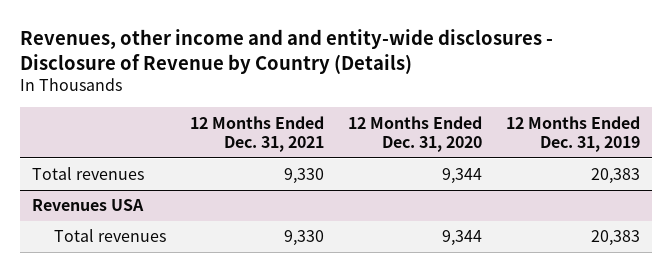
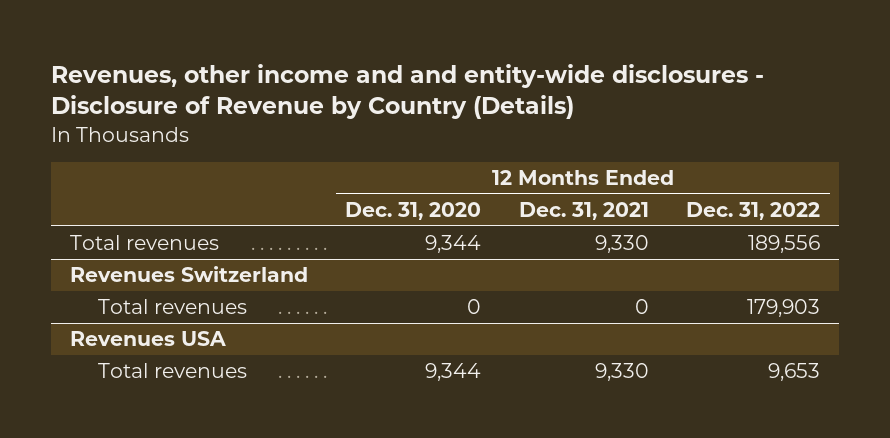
- | 12 Months Ended Dec. 31, 2021 | 12 Months Ended Dec. 31, 2020 | 12 Months Ended Dec. 31, 2019
+ | 12 Months Ended Dec. 31, 2020 | 12 Months Ended Dec. 31, 2021 | 12 Months Ended Dec. 31, 2022
+ Revenues Switzerland
+ Total revenues | 0 | 0 | 179,903

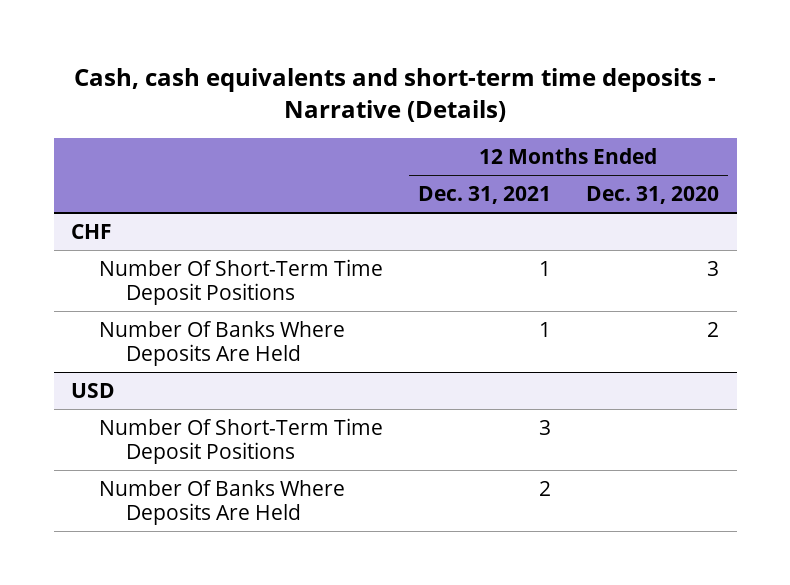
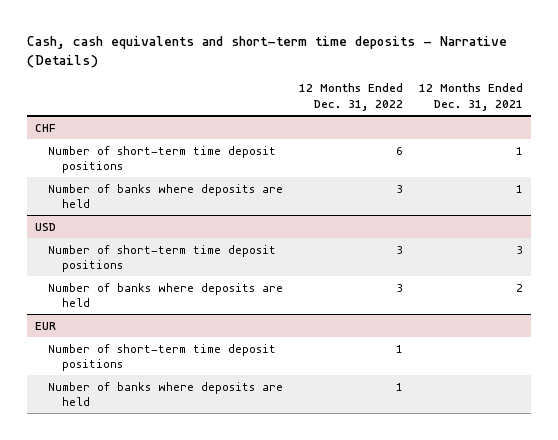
- | 12 Months Ended Dec. 31, 2021 | 12 Months Ended Dec. 31, 2020
+ | 12 Months Ended Dec. 31, 2022 | 12 Months Ended Dec. 31, 2021
@ CHF
- Number Of Short-Term Time Deposit Positions | 1 | 3
- Number Of Banks Where Deposits Are Held | 1 | 2
+ Number of short-term time deposit positions | 6 | 1
+ Number of banks where deposits are held | 3 | 1
@ USD
- Number Of Short-Term Time Deposit Positions | 3 |
- Number Of Banks Where Deposits Are Held | 2 |
+ Number of short-term time deposit positions | 3 | 3
+ Number of banks where deposits are held | 3 | 2
+ EUR
+ Number of short-term time deposit positions | 1 |
+ Number of banks where deposits are held | 1 |

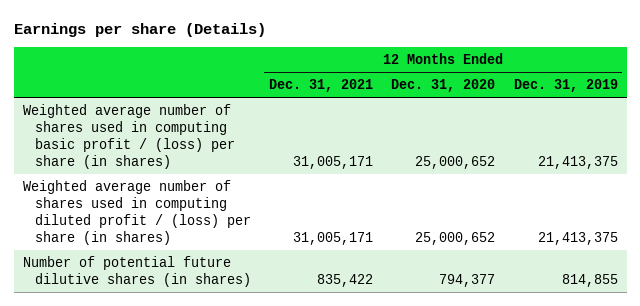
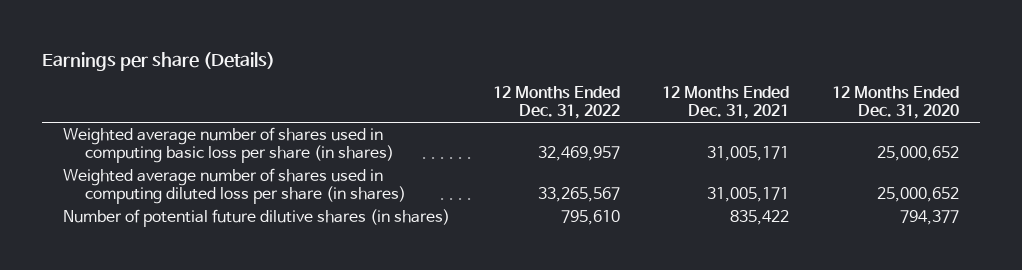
- | 12 Months Ended Dec. 31, 2021 | 12 Months Ended Dec. 31, 2020 | 12 Months Ended Dec. 31, 2019
+ | 12 Months Ended Dec. 31, 2022 | 12 Months Ended Dec. 31, 2021 | 12 Months Ended Dec. 31, 2020
- Weighted average number of shares used in computing basic profit / (loss) per share (in shares) | 31,005,171 | 25,000,652 | 21,413,375
- Weighted average number of shares used in computing diluted profit / (loss) per share (in shares) | 31,005,171 | 25,000,652 | 21,413,375
+ Weighted average number of shares used in computing basic loss per share (in shares) | 32,469,957 | 31,005,171 | 25,000,652
+ Weighted average number of shares used in computing diluted loss per share (in shares) | 33,265,567 | 31,005,171 | 25,000,652

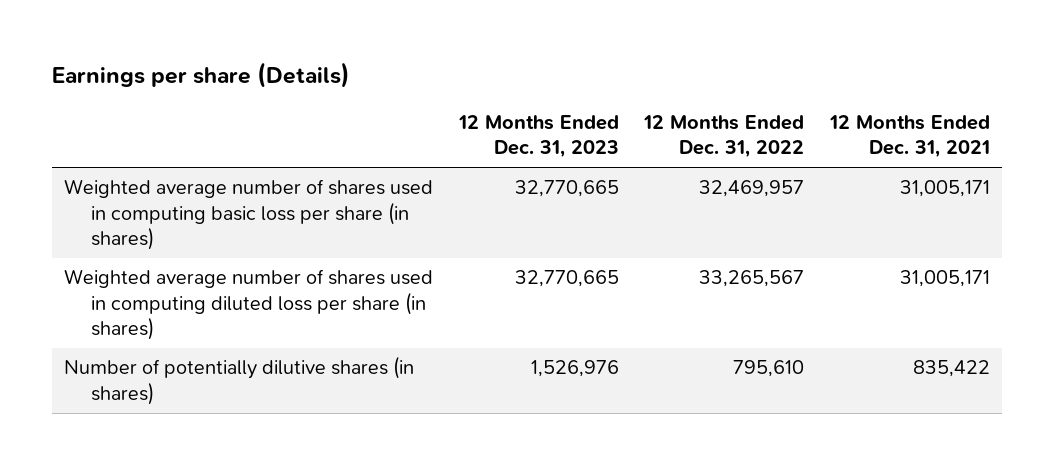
- | 12 Months Ended Dec. 31, 2022 | 12 Months Ended Dec. 31, 2021 | 12 Months Ended Dec. 31, 2020
+ | 12 Months Ended Dec. 31, 2023 | 12 Months Ended Dec. 31, 2022 | 12 Months Ended Dec. 31, 2021
- Number of potential future dilutive shares (in shares) | 795,610 | 835,422 | 794,377
+ Number of potentially dilutive shares (in shares) | 1,526,976 | 795,610 | 835,422

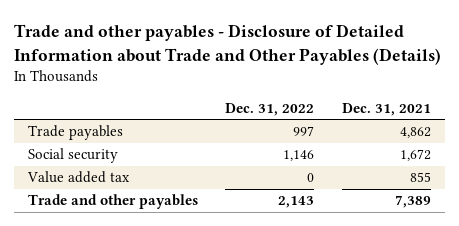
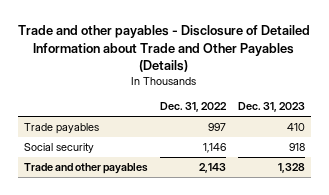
- | Dec. 31, 2022 | Dec. 31, 2021
+ | Dec. 31, 2022 | Dec. 31, 2023
- Value added tax | 0 | 855

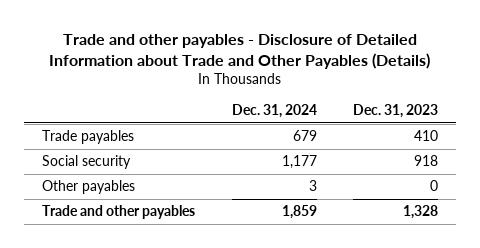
- | Dec. 31, 2022 | Dec. 31, 2023
+ | Dec. 31, 2024 | Dec. 31, 2023
+ Other payables | 3 | 0

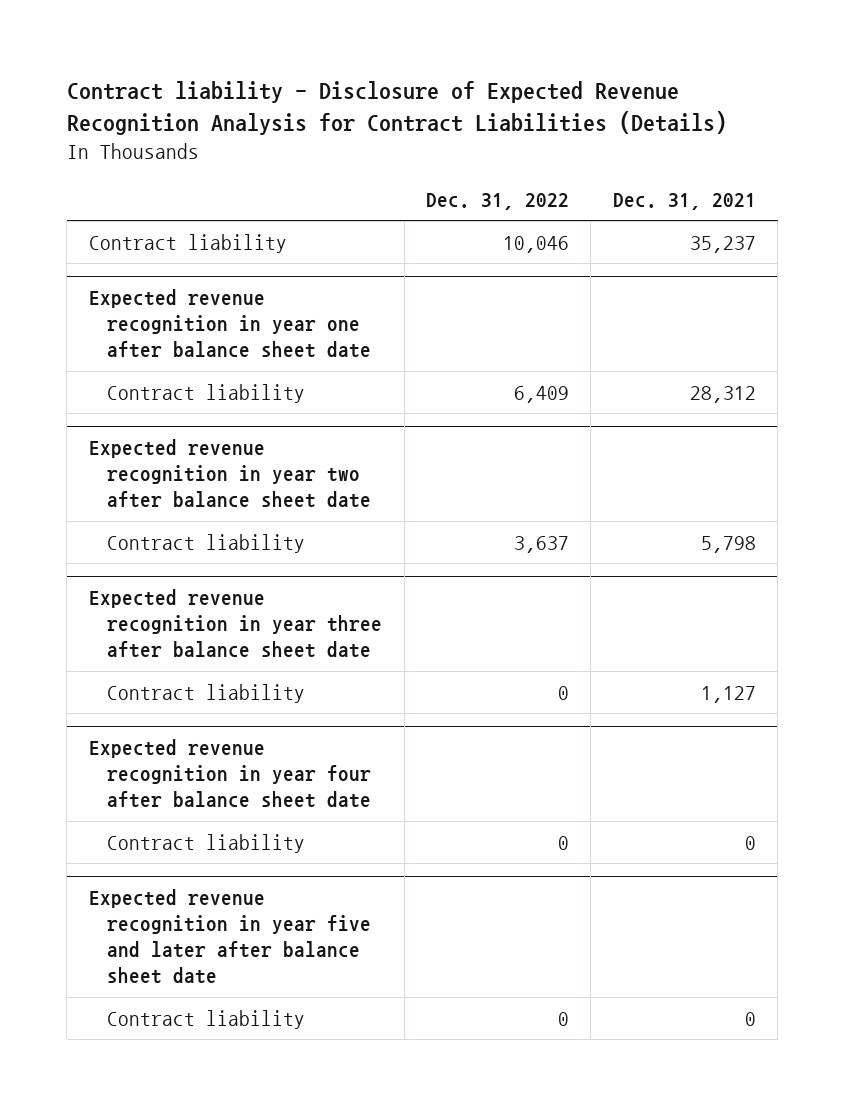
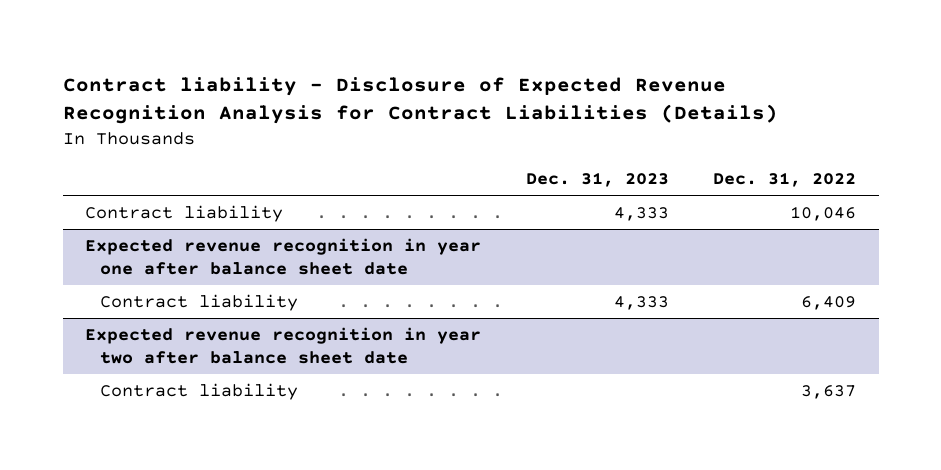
- | Dec. 31, 2022 | Dec. 31, 2021
+ | Dec. 31, 2023 | Dec. 31, 2022
- Expected revenue recognition in year three after balance sheet date
- Contract liability | 0 | 1,127
- Expected revenue recognition in year four after balance sheet date
- Contract liability | 0 | 0
- Expected revenue recognition in year five and later after balance sheet date
- Contract liability | 0 | 0

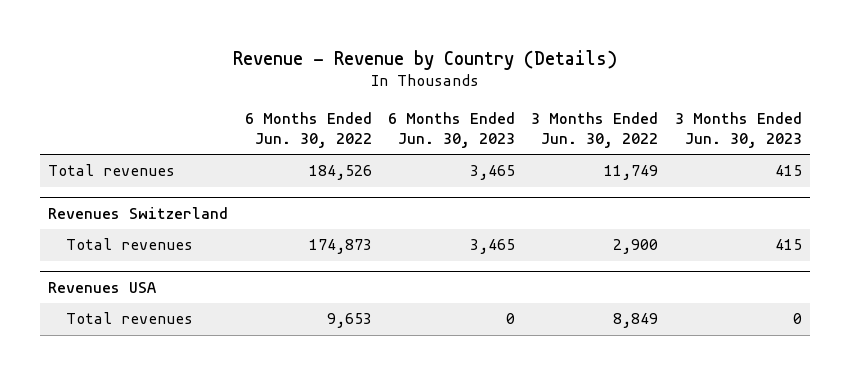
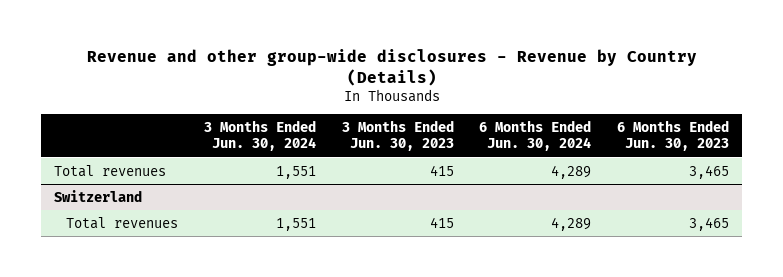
- Revenue - Revenue by Country (Details)
+ Revenue and other group-wide disclosures - Revenue by Country (Details)
- | 6 Months Ended Jun. 30, 2022 | 6 Months Ended Jun. 30, 2023 | 3 Months Ended Jun. 30, 2022 | 3 Months Ended Jun. 30, 2023
+ | 3 Months Ended Jun. 30, 2024 | 3 Months Ended Jun. 30, 2023 | 6 Months Ended Jun. 30, 2024 | 6 Months Ended Jun. 30, 2023
- Revenues Switzerland
+ Switzerland
- Revenues USA
- Total revenues | 9,653 | 0 | 8,849 | 0

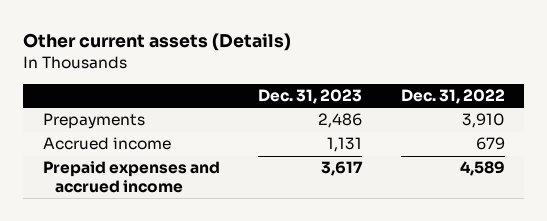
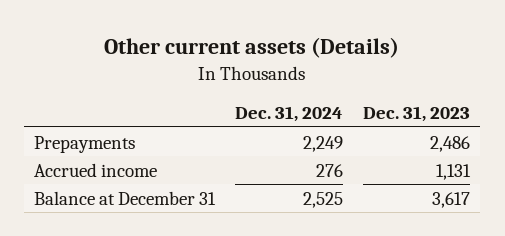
- | Dec. 31, 2023 | Dec. 31, 2022
+ | Dec. 31, 2024 | Dec. 31, 2023
- Prepaid expenses and accrued income | 3,617 | 4,589
+ Balance at December 31 | 2,525 | 3,617

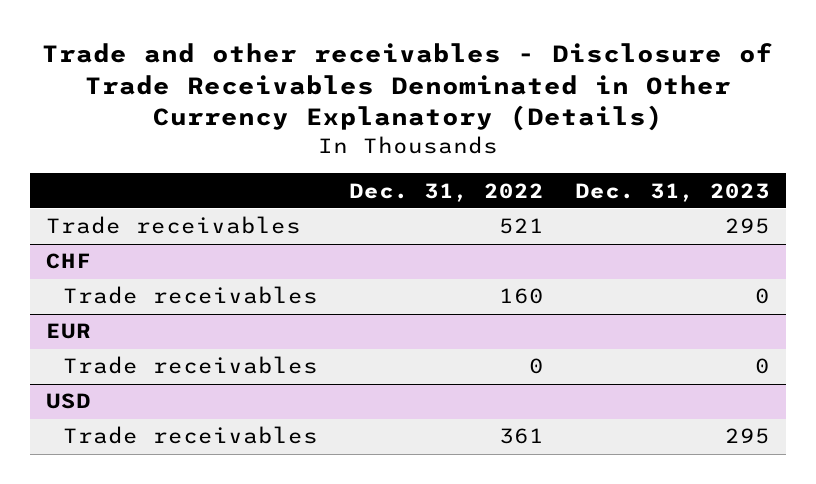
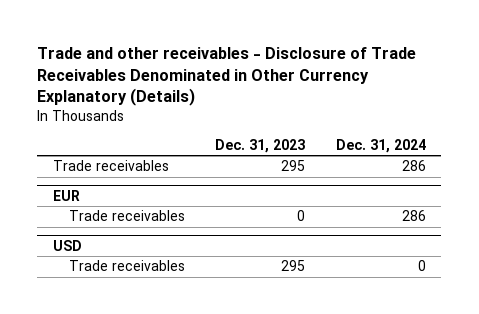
- | Dec. 31, 2022 | Dec. 31, 2023
+ | Dec. 31, 2023 | Dec. 31, 2024
- CHF
- Trade receivables | 160 | 0

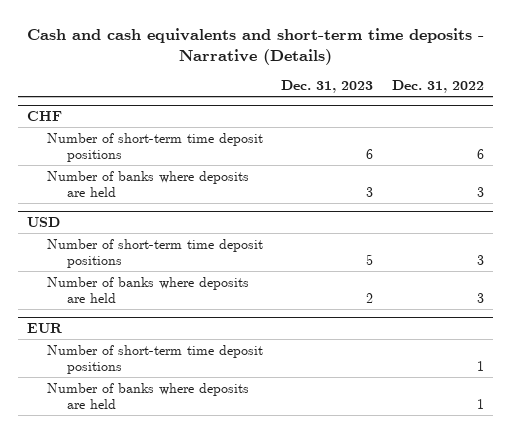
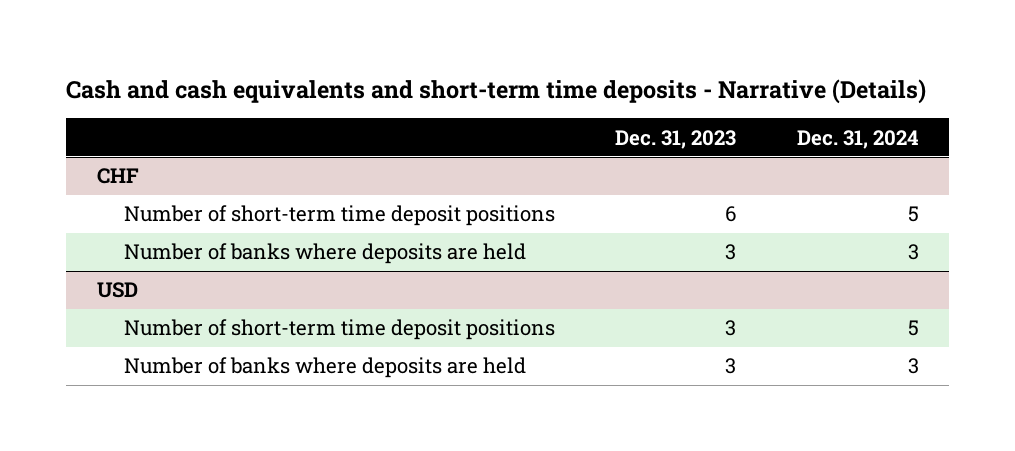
- | Dec. 31, 2023 | Dec. 31, 2022
+ | Dec. 31, 2023 | Dec. 31, 2024
@ USD
- Number of short-term time deposit positions | 5 | 3
- Number of banks where deposits are held | 2 | 3
- EUR
- Number of short-term time deposit positions | | 1
- Number of banks where deposits are held | | 1
@ USD
+ Number of short-term time deposit positions | 3 | 5
+ Number of banks where deposits are held | 3 | 3

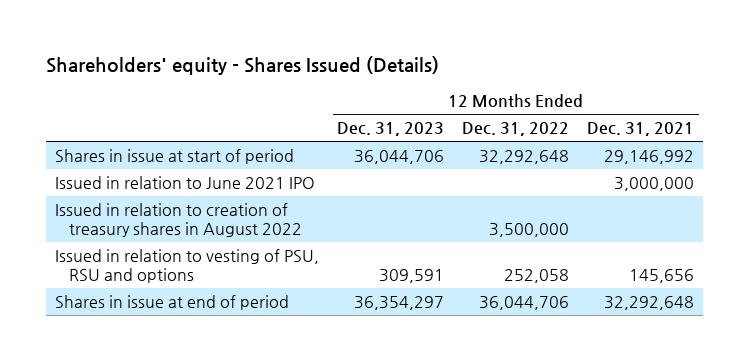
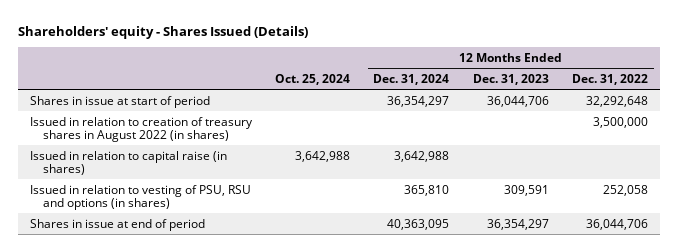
- | 12 Months Ended Dec. 31, 2023 | 12 Months Ended Dec. 31, 2022 | 12 Months Ended Dec. 31, 2021
+ | Oct. 25, 2024 | 12 Months Ended Dec. 31, 2024 | 12 Months Ended Dec. 31, 2023 | 12 Months Ended Dec. 31, 2022
- Issued in relation to June 2021 IPO | | | 3,000,000
- Issued in relation to creation of treasury shares in August 2022 | | 3,500,000 |
- Issued in relation to vesting of PSU, RSU and options | 309,591 | 252,058 | 145,656
+ Issued in relation to creation of treasury shares in August 2022 (in shares) | | | | 3,500,000
+ Issued in relation to capital raise (in shares) | 3,642,988 | 3,642,988 | |
+ Issued in relation to vesting of PSU, RSU and options (in shares) | | 365,810 | 309,591 | 252,058

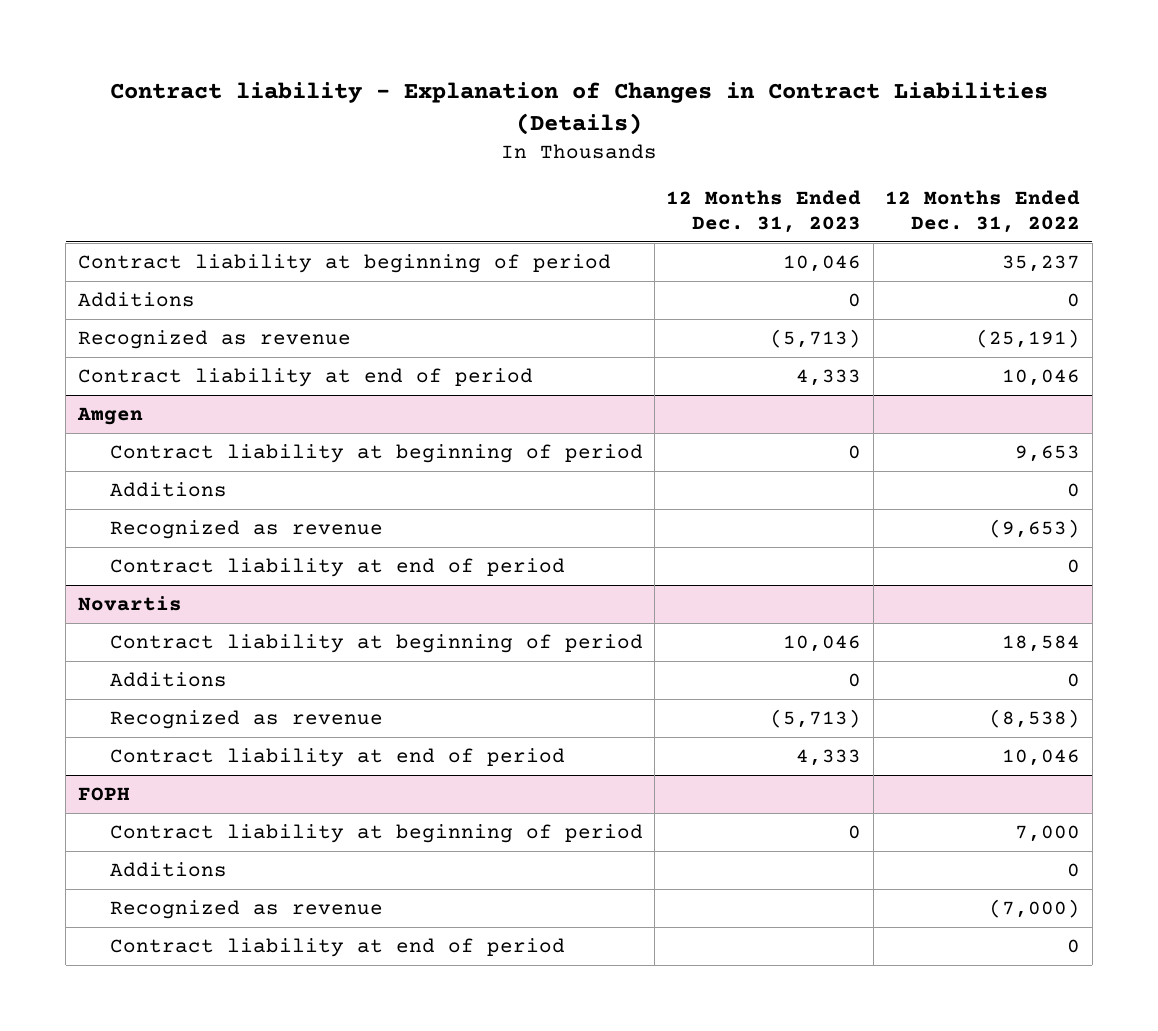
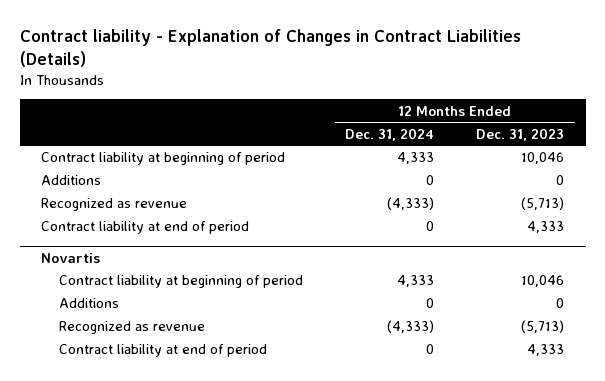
- | 12 Months Ended Dec. 31, 2023 | 12 Months Ended Dec. 31, 2022
+ | 12 Months Ended Dec. 31, 2024 | 12 Months Ended Dec. 31, 2023
- Amgen
- Contract liability at beginning of period | 0 | 9,653
- Additions | | 0
- Recognized as revenue | | (9,653)
- Contract liability at end of period | | 0
- FOPH
- Contract liability at beginning of period | 0 | 7,000
- Additions | | 0
- Recognized as revenue | | (7,000)
- Contract liability at end of period | | 0

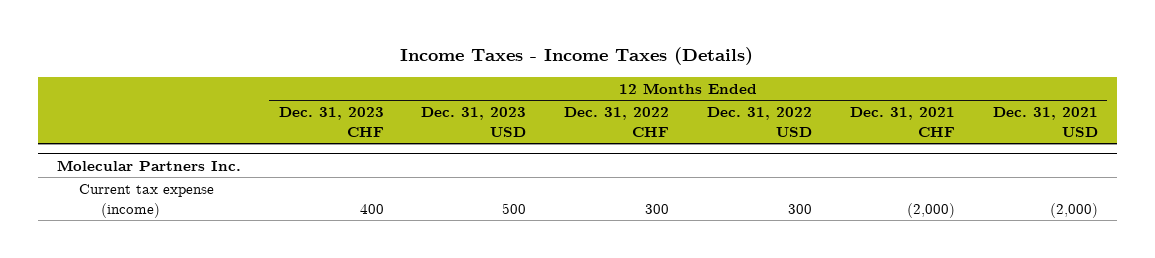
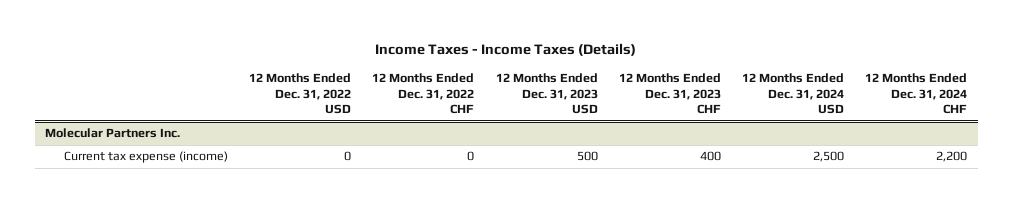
- | 12 Months Ended Dec. 31, 2023 CHF | 12 Months Ended Dec. 31, 2023 USD | 12 Months Ended Dec. 31, 2022 CHF | 12 Months Ended Dec. 31, 2022 USD | 12 Months Ended Dec. 31, 2021 CHF | 12 Months Ended Dec. 31, 2021 USD
+ | 12 Months Ended Dec. 31, 2022 USD | 12 Months Ended Dec. 31, 2022 CHF | 12 Months Ended Dec. 31, 2023 USD | 12 Months Ended Dec. 31, 2023 CHF | 12 Months Ended Dec. 31, 2024 USD | 12 Months Ended Dec. 31, 2024 CHF
@ Molecular Partners Inc.
- Current tax expense (income) | 400 | 500 | 300 | 300 | (2,000) | (2,000)
+ Current tax expense (income) | 0 | 0 | 500 | 400 | 2,500 | 2,200

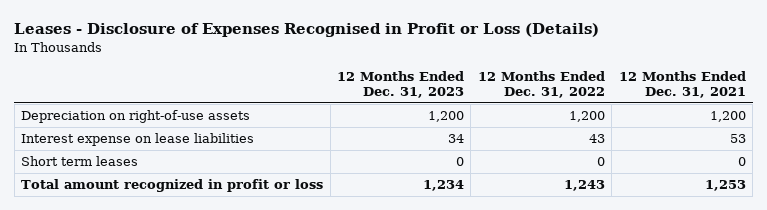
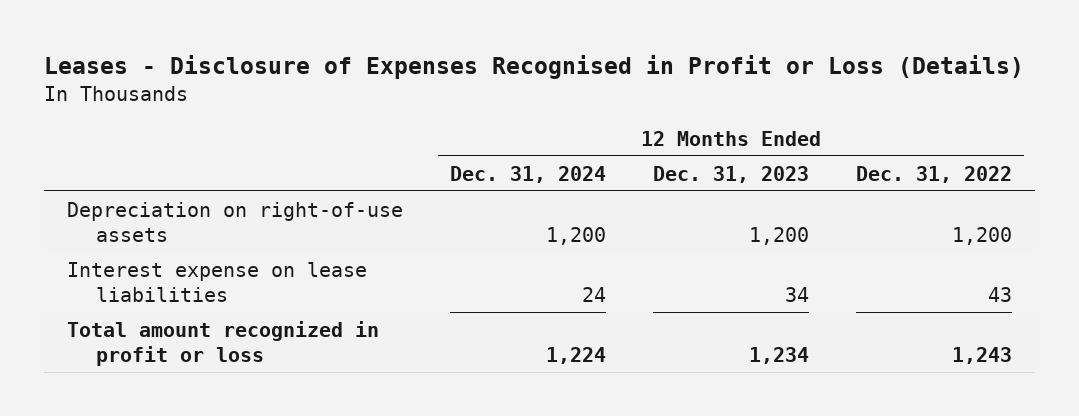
- | 12 Months Ended Dec. 31, 2023 | 12 Months Ended Dec. 31, 2022 | 12 Months Ended Dec. 31, 2021
+ | 12 Months Ended Dec. 31, 2024 | 12 Months Ended Dec. 31, 2023 | 12 Months Ended Dec. 31, 2022
- Short term leases | 0 | 0 | 0

